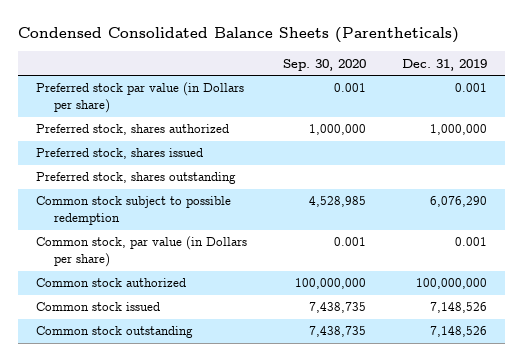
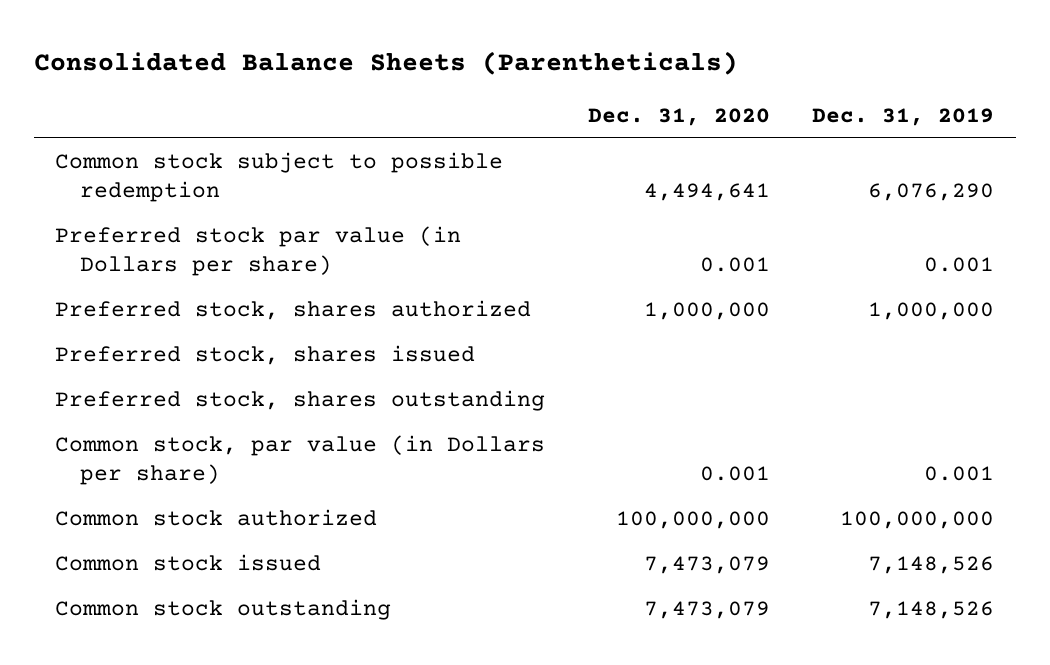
- Condensed Consolidated Balance Sheets (Parentheticals)
+ Consolidated Balance Sheets (Parentheticals)
- | Sep. 30, 2020 | Dec. 31, 2019
+ | Dec. 31, 2020 | Dec. 31, 2019
moved up: Common stock subject to possible redemption | 4,494,641 | 6,076,290

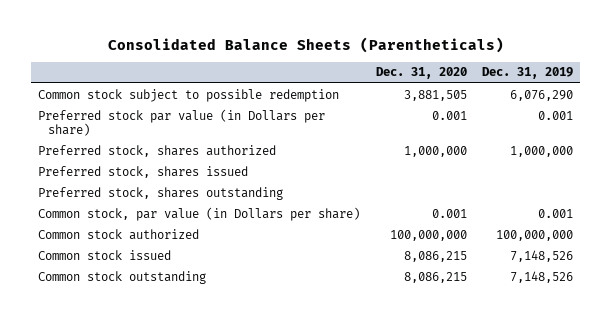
- Common stock subject to possible redemption | 4,494,641 | 6,076,290
+ Common stock subject to possible redemption | 3,881,505 | 6,076,290
- Common stock issued | 7,473,079 | 7,148,526
- Common stock outstanding | 7,473,079 | 7,148,526
+ Common stock issued | 8,086,215 | 7,148,526
+ Common stock outstanding | 8,086,215 | 7,148,526

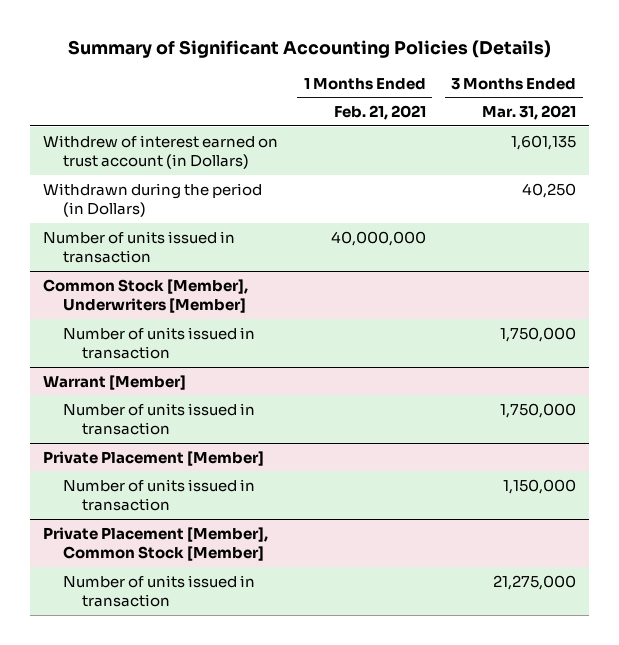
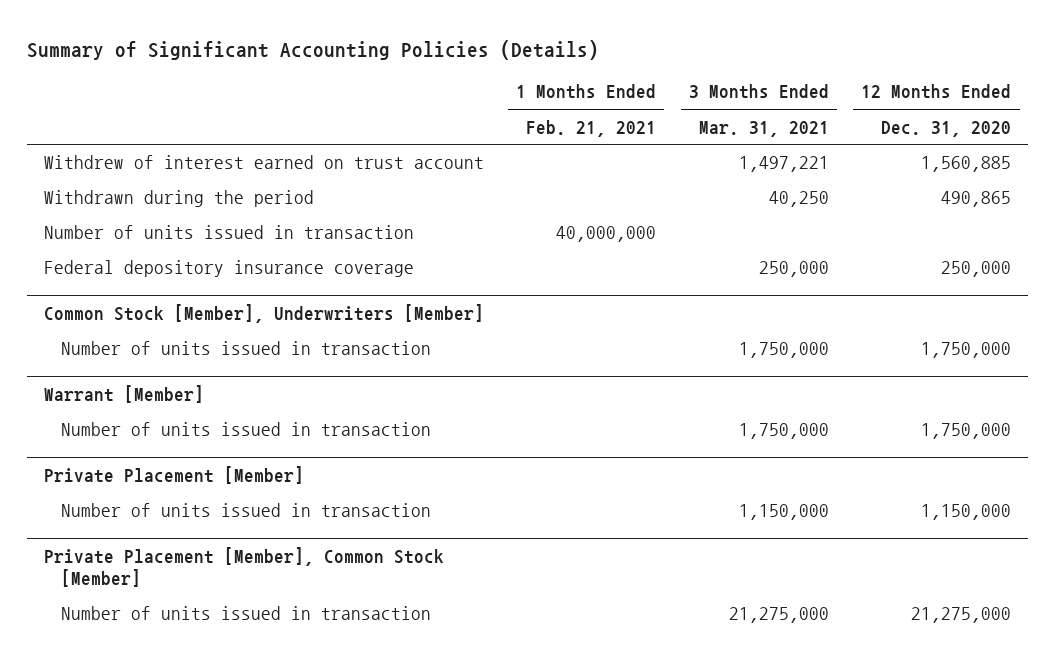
- | 1 Months Ended Feb. 21, 2021 | 3 Months Ended Mar. 31, 2021
+ | 1 Months Ended Feb. 21, 2021 | 3 Months Ended Mar. 31, 2021 | 12 Months Ended Dec. 31, 2020
- Withdrew of interest earned on trust account (in Dollars) | | 1,601,135
- Withdrawn during the period (in Dollars) | | 40,250
+ Withdrew of interest earned on trust account | | 1,497,221 | 1,560,885
+ Withdrawn during the period | | 40,250 | 490,865
+ Federal depository insurance coverage | | 250,000 | 250,000

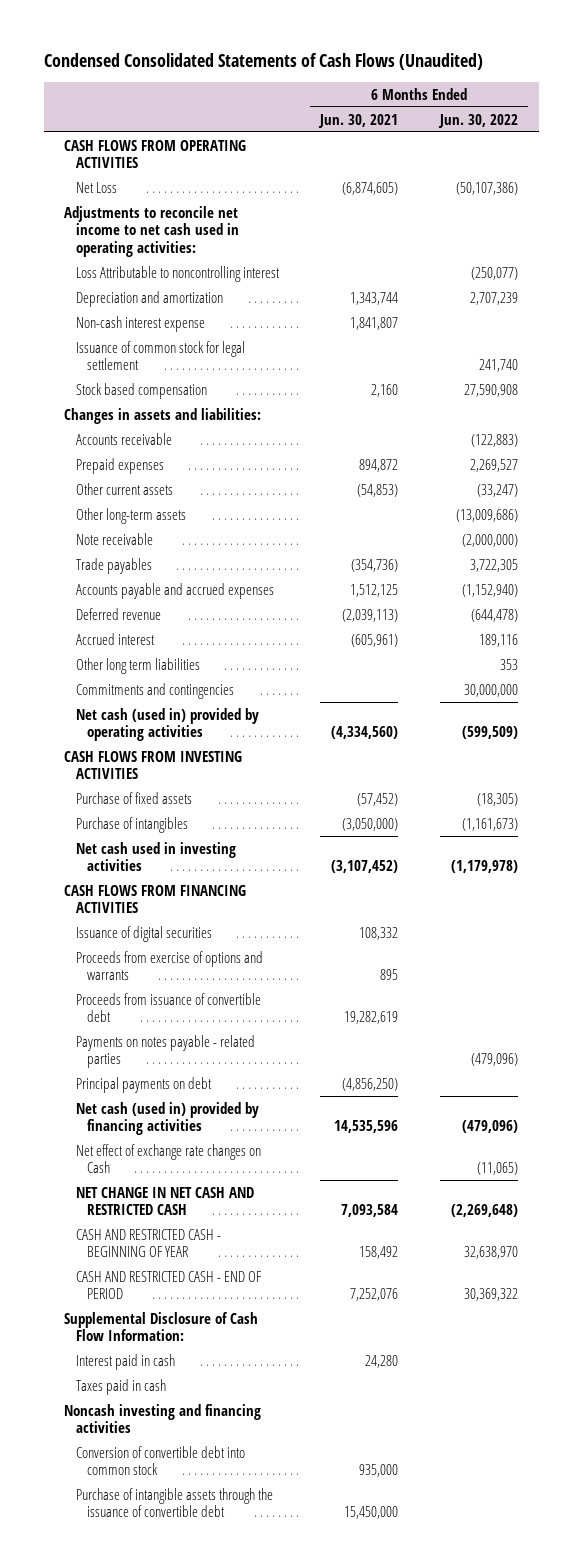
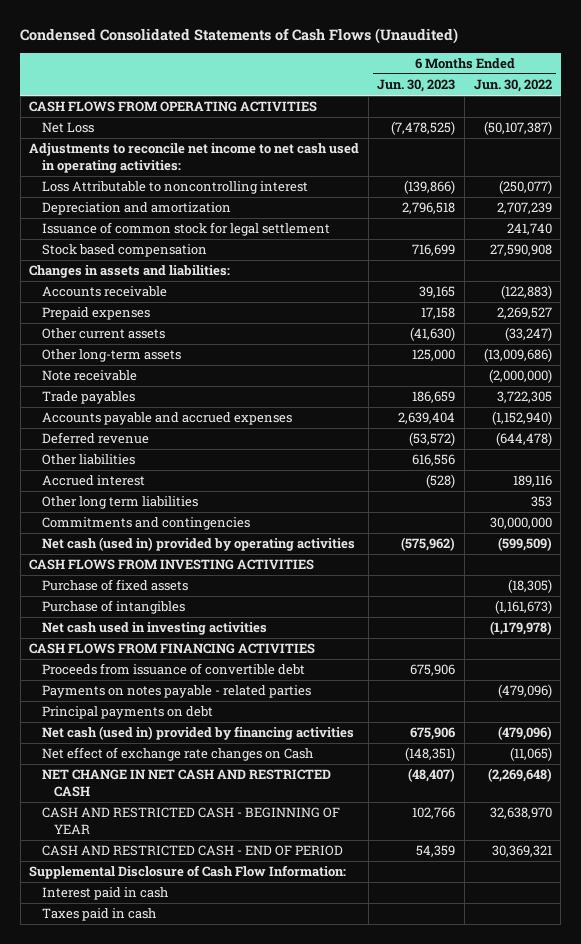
- | 6 Months Ended Jun. 30, 2021 | 6 Months Ended Jun. 30, 2022
+ | 6 Months Ended Jun. 30, 2023 | 6 Months Ended Jun. 30, 2022
- Net Loss | (6,874,605) | (50,107,386)
+ Net Loss | (7,478,525) | (50,107,387)
- Non-cash interest expense | 1,841,807 |
+ Other liabilities | 616,556 |
- Issuance of digital securities | 108,332 |
- Proceeds from exercise of options and warrants | 895 |
- CASH AND RESTRICTED CASH - END OF PERIOD | 7,252,076 | 30,369,322
+ CASH AND RESTRICTED CASH - END OF PERIOD | 54,359 | 30,369,321
- Noncash investing and financing activities
- Conversion of convertible debt into common stock | 935,000 |
- Purchase of intangible assets through the issuance of convertible debt | 15,450,000 |

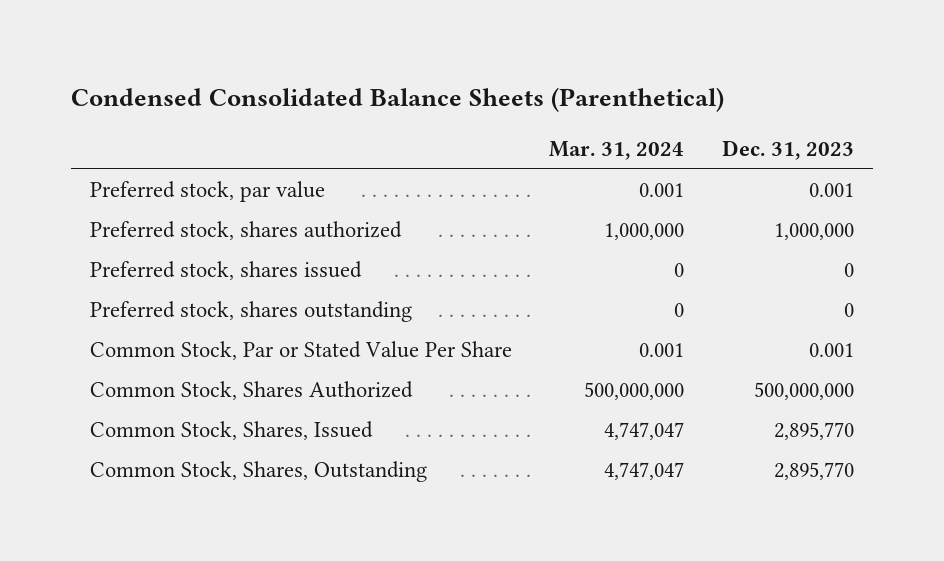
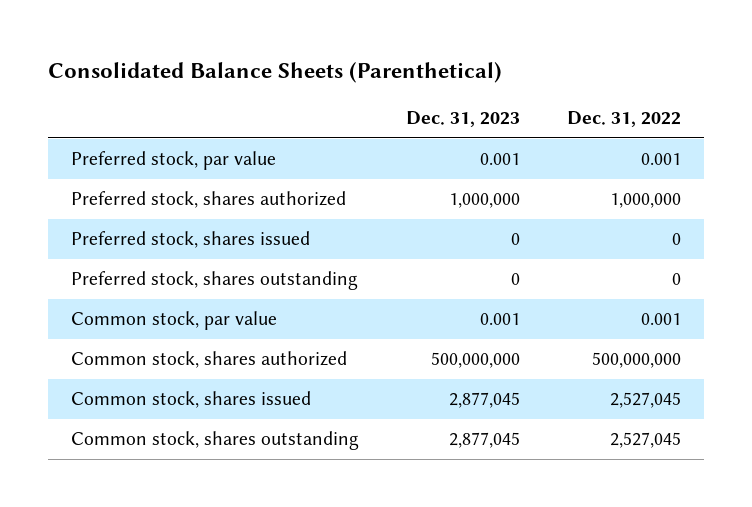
- Condensed Consolidated Balance Sheets (Parenthetical)
+ Consolidated Balance Sheets (Parenthetical)
- | Mar. 31, 2024 | Dec. 31, 2023
+ | Dec. 31, 2023 | Dec. 31, 2022
- Common Stock, Par or Stated Value Per Share | 0.001 | 0.001
- Common Stock, Shares Authorized | 500,000,000 | 500,000,000
- Common Stock, Shares, Issued | 4,747,047 | 2,895,770
- Common Stock, Shares, Outstanding | 4,747,047 | 2,895,770
+ Common stock, par value | 0.001 | 0.001
+ Common stock, shares authorized | 500,000,000 | 500,000,000
+ Common stock, shares issued | 2,877,045 | 2,527,045
+ Common stock, shares outstanding | 2,877,045 | 2,527,045

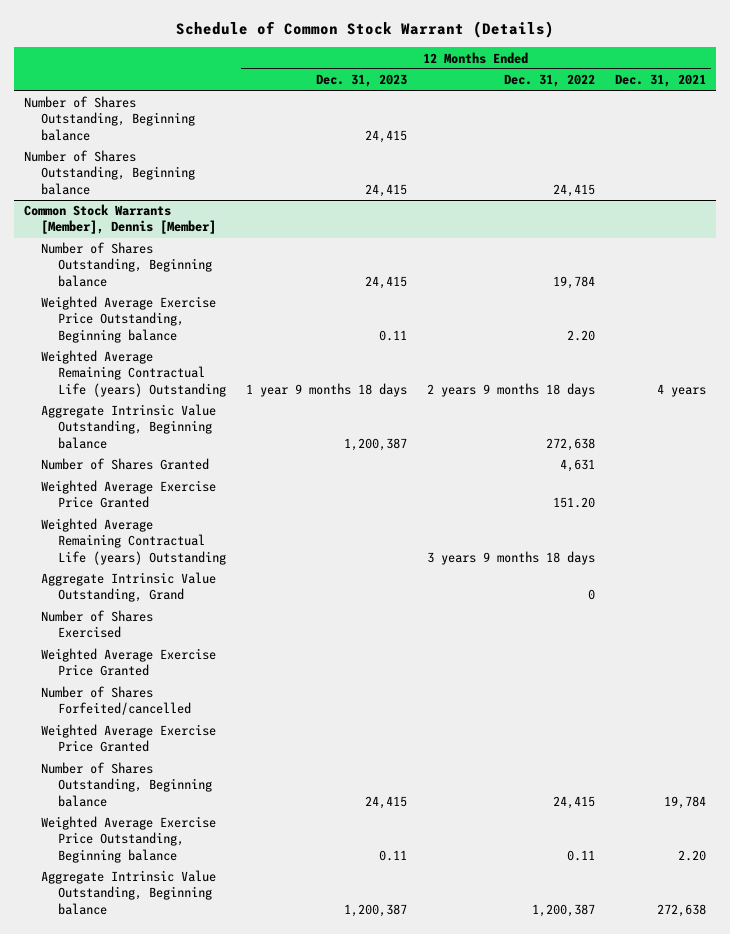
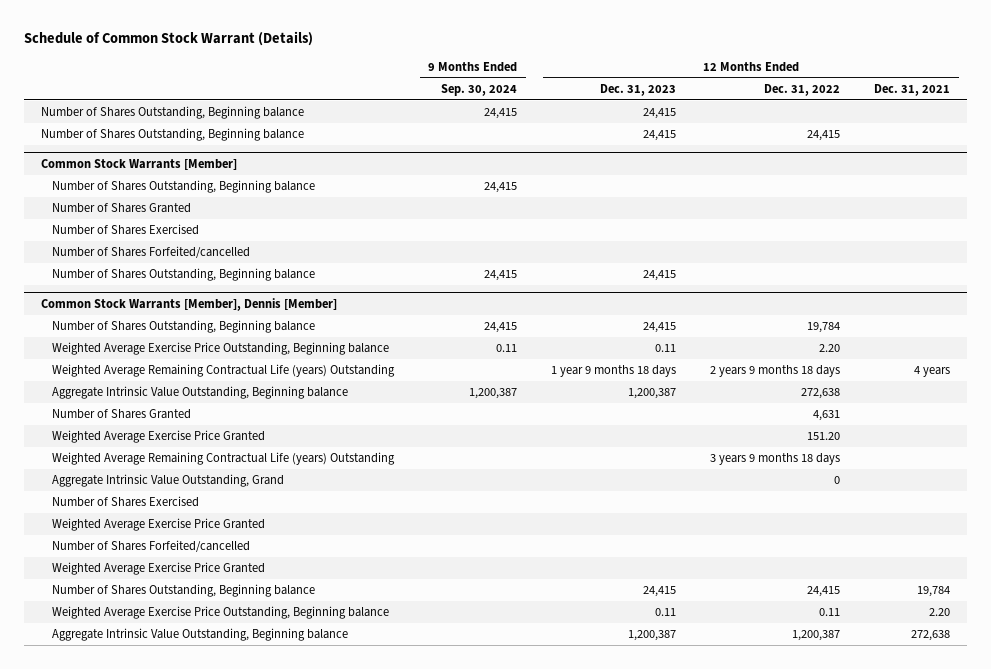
- | 12 Months Ended Dec. 31, 2023 | 12 Months Ended Dec. 31, 2022 | 12 Months Ended Dec. 31, 2021
+ | 9 Months Ended Sep. 30, 2024 | 12 Months Ended Dec. 31, 2023 | 12 Months Ended Dec. 31, 2022 | 12 Months Ended Dec. 31, 2021
+ Common Stock Warrants [Member]
+ Number of Shares Outstanding, Beginning balance | 24,415 | | |
+ Number of Shares Granted
+ Number of Shares Exercised
+ Number of Shares Forfeited/cancelled
+ Number of Shares Outstanding, Beginning balance | 24,415 | 24,415 | |

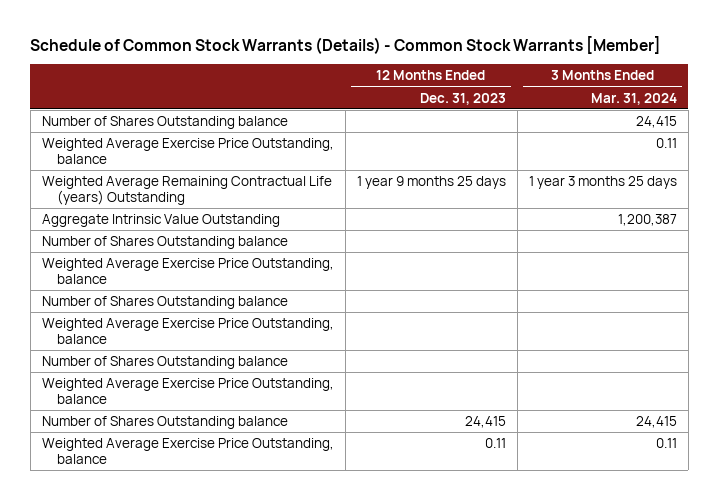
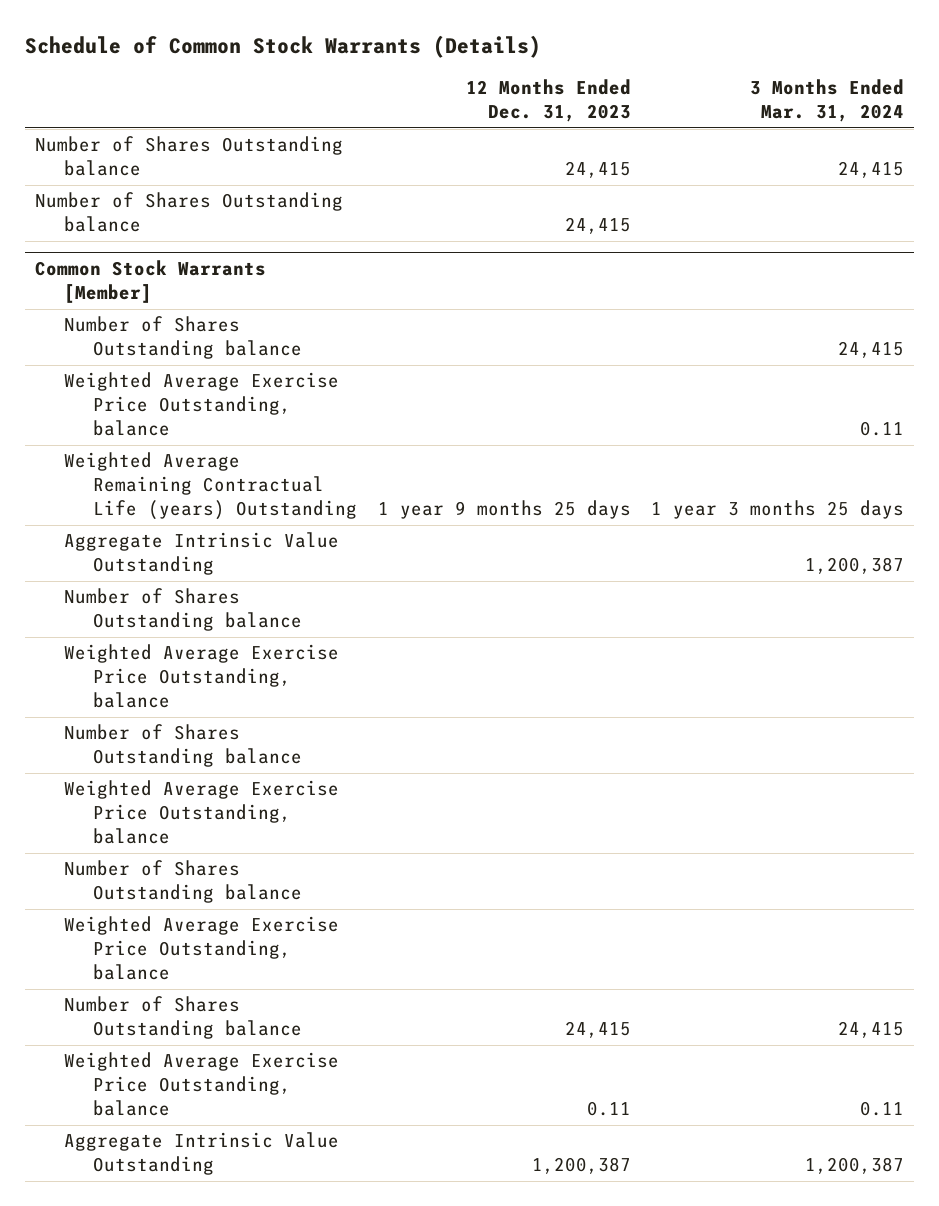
- Schedule of Common Stock Warrants (Details) - Common Stock Warrants [Member]
+ Schedule of Common Stock Warrants (Details)
+ Number of Shares Outstanding balance | 24,415 | 24,415
+ Number of Shares Outstanding balance | 24,415 |
+ Common Stock Warrants [Member]
+ Aggregate Intrinsic Value Outstanding | 1,200,387 | 1,200,387

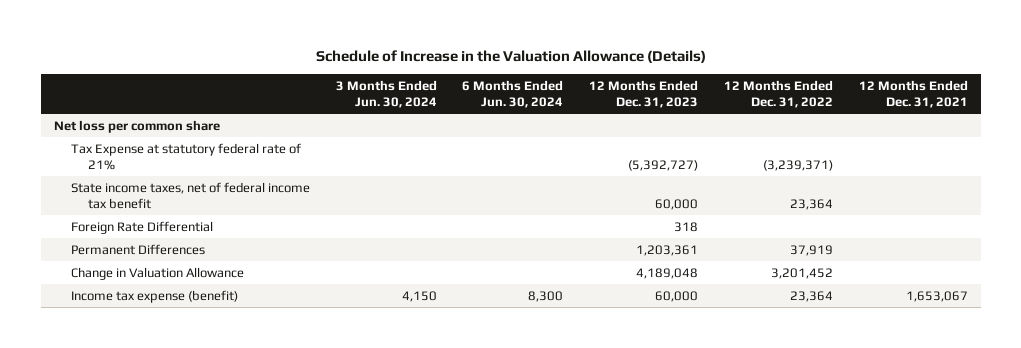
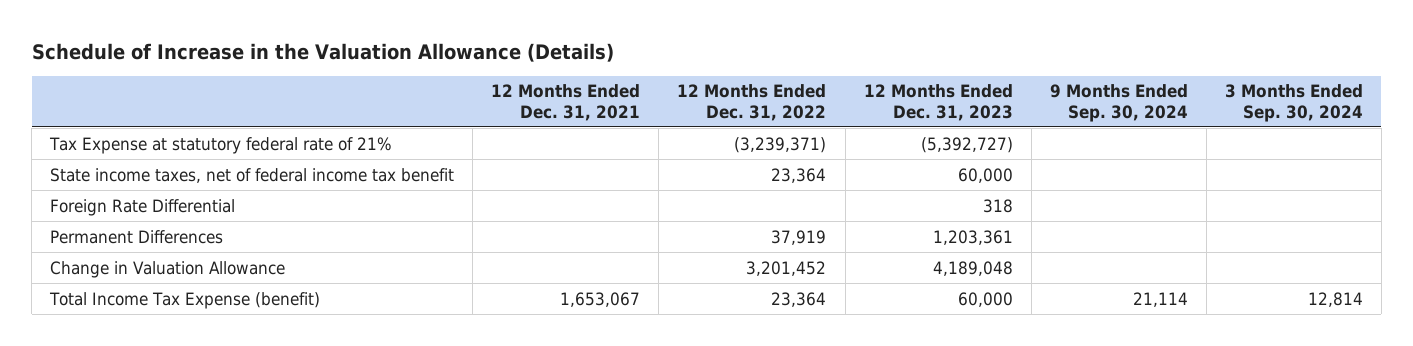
- | 3 Months Ended Jun. 30, 2024 | 6 Months Ended Jun. 30, 2024 | 12 Months Ended Dec. 31, 2023 | 12 Months Ended Dec. 31, 2022 | 12 Months Ended Dec. 31, 2021
+ | 12 Months Ended Dec. 31, 2021 | 12 Months Ended Dec. 31, 2022 | 12 Months Ended Dec. 31, 2023 | 9 Months Ended Sep. 30, 2024 | 3 Months Ended Sep. 30, 2024
- Net loss per common share
- Income tax expense (benefit) | 4,150 | 8,300 | 60,000 | 23,364 | 1,653,067
+ Total Income Tax Expense (benefit) | 1,653,067 | 23,364 | 60,000 | 21,114 | 12,814

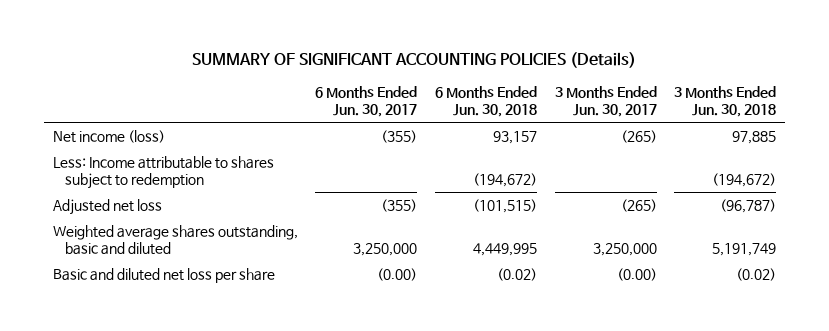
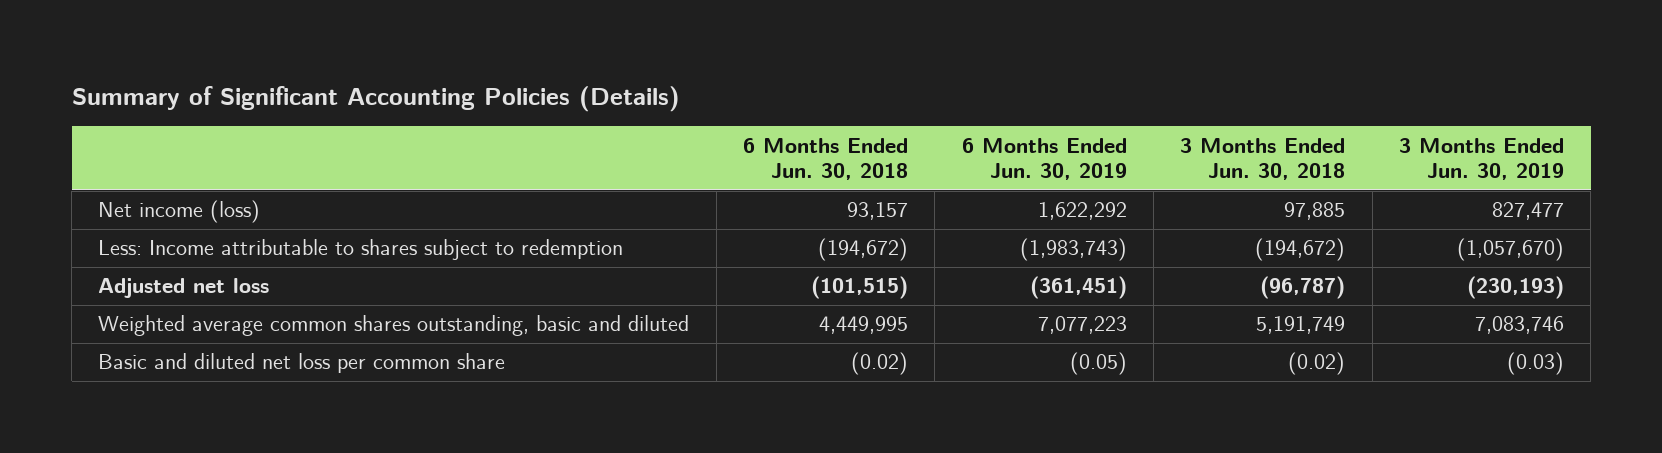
- SUMMARY OF SIGNIFICANT ACCOUNTING POLICIES (Details)
+ Summary of Significant Accounting Policies (Details)
- | 6 Months Ended Jun. 30, 2017 | 6 Months Ended Jun. 30, 2018 | 3 Months Ended Jun. 30, 2017 | 3 Months Ended Jun. 30, 2018
+ | 6 Months Ended Jun. 30, 2018 | 6 Months Ended Jun. 30, 2019 | 3 Months Ended Jun. 30, 2018 | 3 Months Ended Jun. 30, 2019
- Weighted average shares outstanding, basic and diluted | 3,250,000 | 4,449,995 | 3,250,000 | 5,191,749
- Basic and diluted net loss per share | (0.00) | (0.02) | (0.00) | (0.02)
+ Weighted average common shares outstanding, basic and diluted | 4,449,995 | 7,077,223 | 5,191,749 | 7,083,746
+ Basic and diluted net loss per common share | (0.02) | (0.05) | (0.02) | (0.03)

